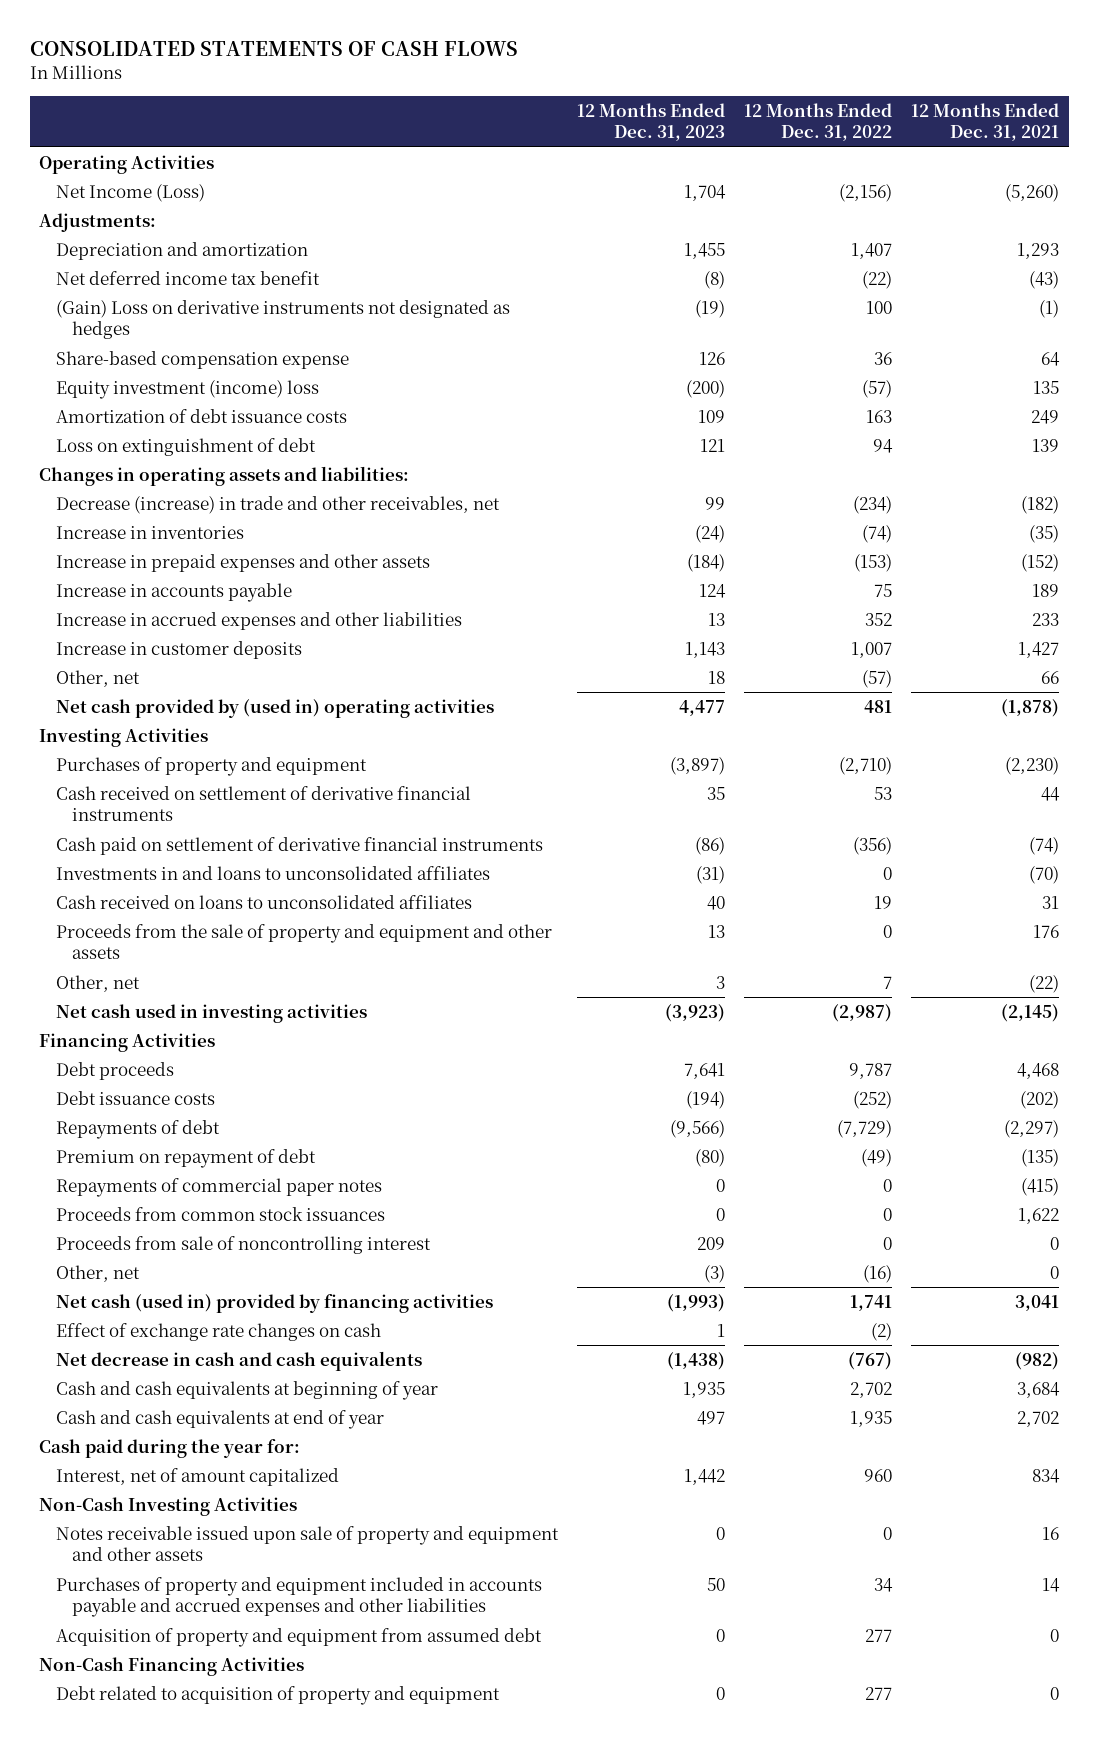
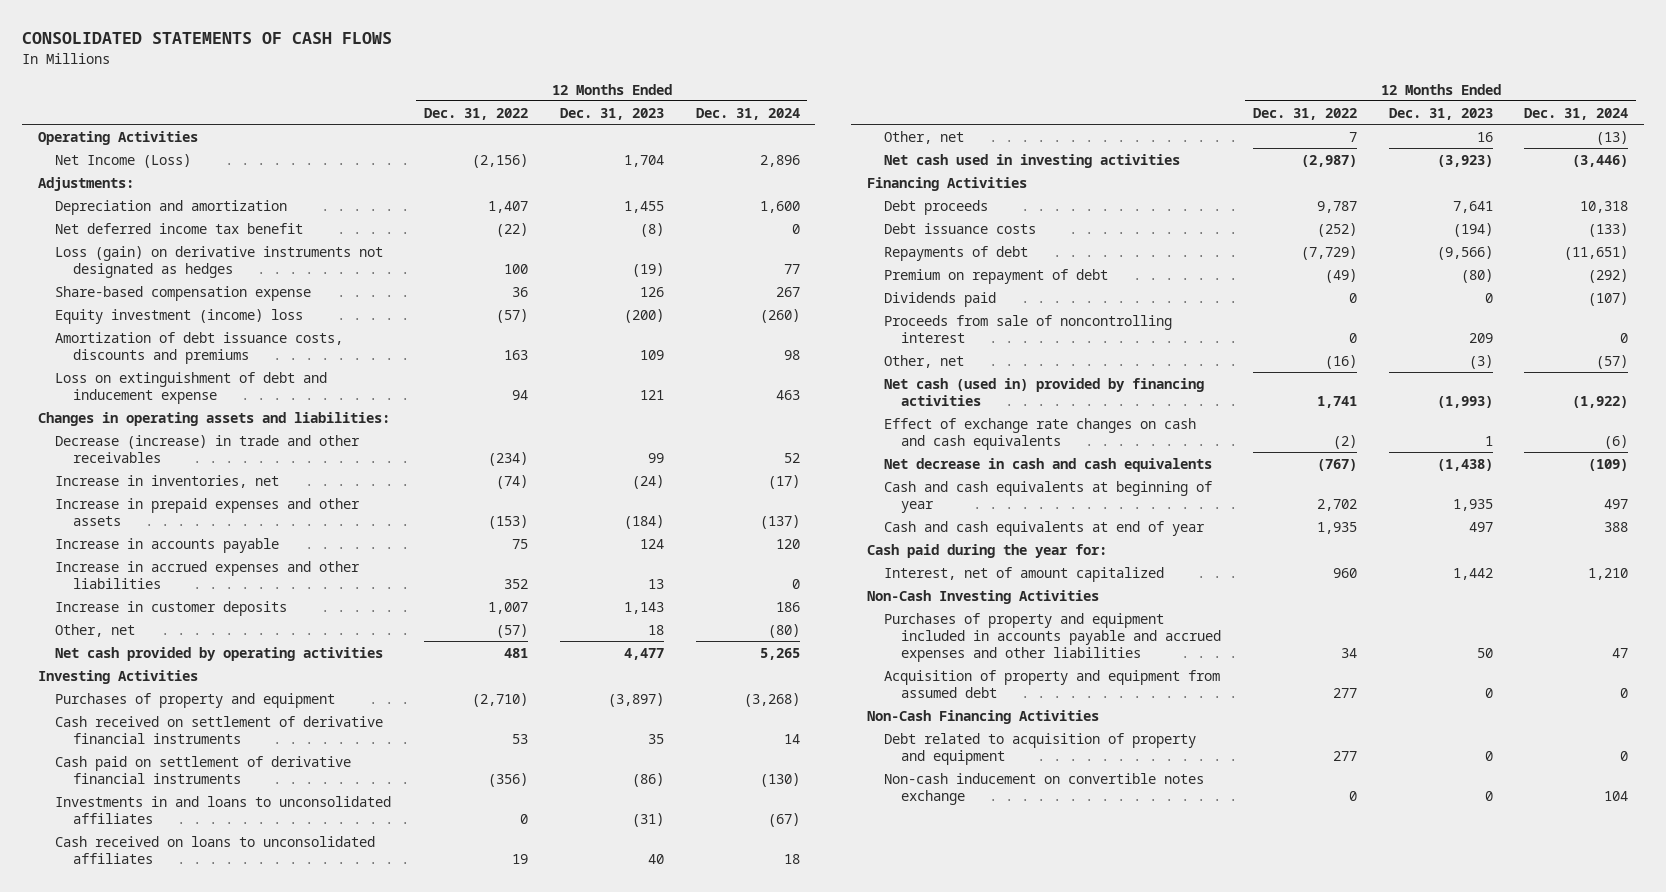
- | 12 Months Ended Dec. 31, 2023 | 12 Months Ended Dec. 31, 2022 | 12 Months Ended Dec. 31, 2021
+ | 12 Months Ended Dec. 31, 2022 | 12 Months Ended Dec. 31, 2023 | 12 Months Ended Dec. 31, 2024
- (Gain) Loss on derivative instruments not designated as hedges | (19) | 100 | (1)
+ Loss (gain) on derivative instruments not designated as hedges | 100 | (19) | 77
- Amortization of debt issuance costs | 109 | 163 | 249
- Loss on extinguishment of debt | 121 | 94 | 139
+ Amortization of debt issuance costs, discounts and premiums | 163 | 109 | 98
+ Loss on extinguishment of debt and inducement expense | 94 | 121 | 463
- Decrease (increase) in trade and other receivables, net | 99 | (234) | (182)
- Increase in inventories | (24) | (74) | (35)
+ Decrease (increase) in trade and other receivables | (234) | 99 | 52
+ Increase in inventories, net | (74) | (24) | (17)
- Net cash provided by (used in) operating activities | 4,477 | 481 | (1,878)
+ Net cash provided by operating activities | 481 | 4,477 | 5,265
- Proceeds from the sale of property and equipment and other assets | 13 | 0 | 176
- Other, net | 3 | 7 | (22)
+ Other, net | 7 | 16 | (13)
- Repayments of commercial paper notes | 0 | 0 | (415)
- Proceeds from common stock issuances | 0 | 0 | 1,622
+ Dividends paid | 0 | 0 | (107)
- Effect of exchange rate changes on cash | 1 | (2) |
+ Effect of exchange rate changes on cash and cash equivalents | (2) | 1 | (6)
- Notes receivable issued upon sale of property and equipment and other assets | 0 | 0 | 16
+ Non-cash inducement on convertible notes exchange | 0 | 0 | 104

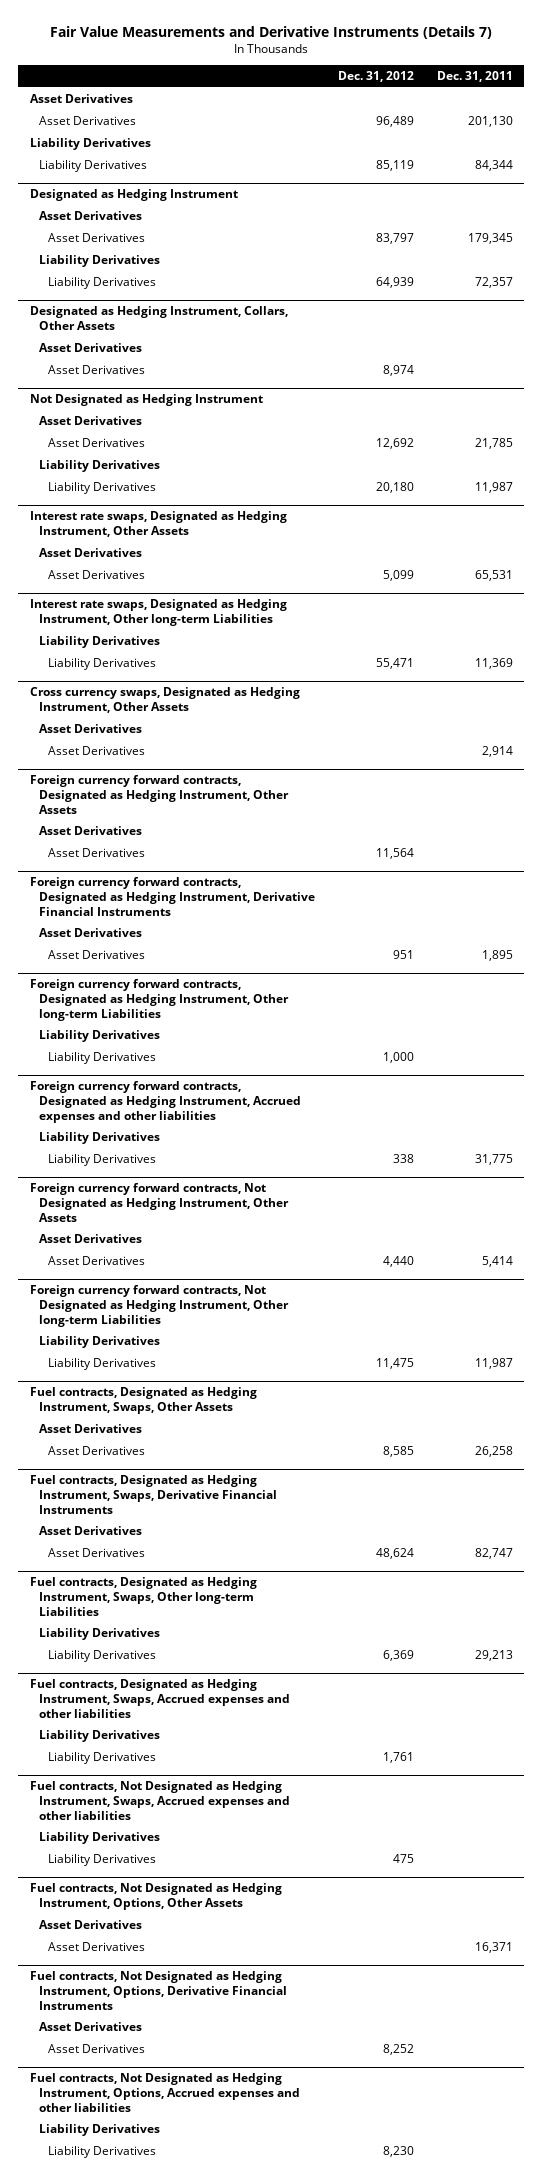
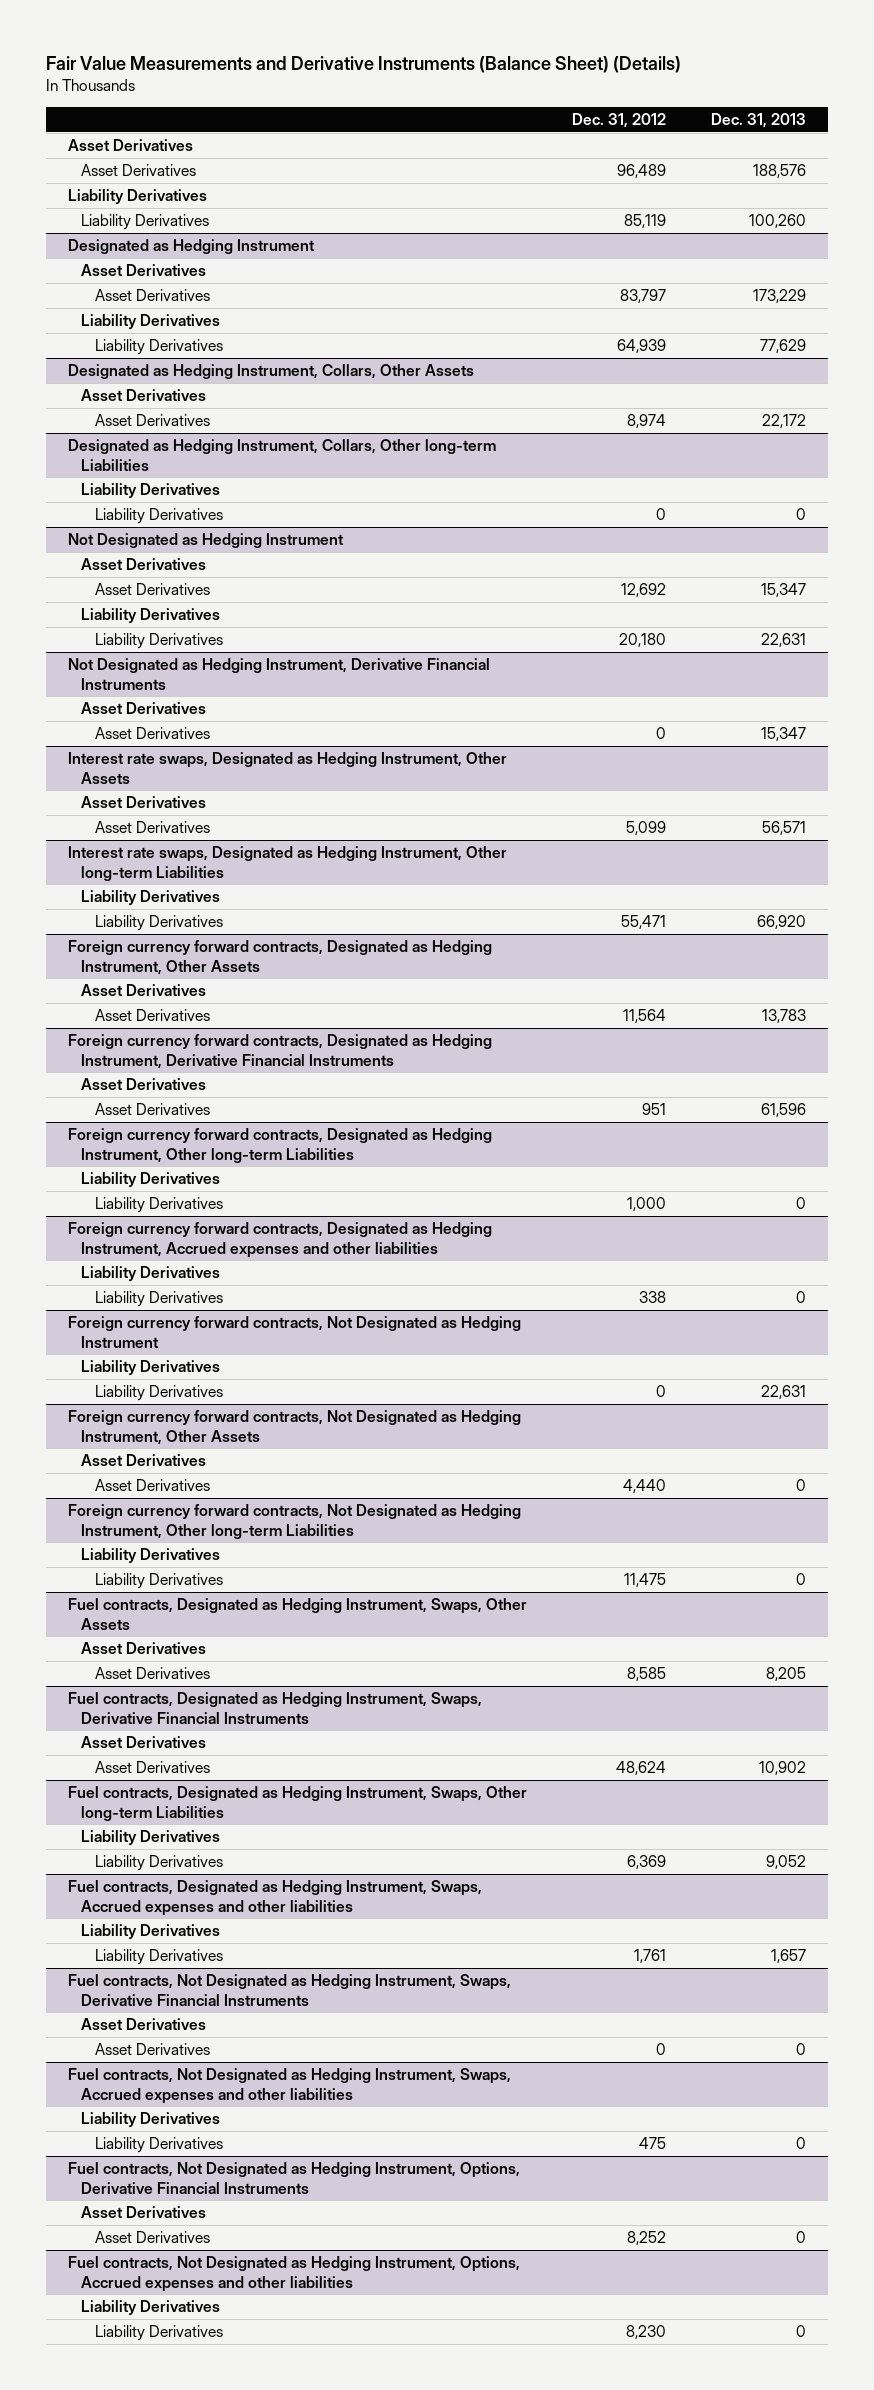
- Fair Value Measurements and Derivative Instruments (Details 7)
+ Fair Value Measurements and Derivative Instruments (Balance Sheet) (Details)
- | Dec. 31, 2012 | Dec. 31, 2011
+ | Dec. 31, 2012 | Dec. 31, 2013
+ Designated as Hedging Instrument, Collars, Other long-term Liabilities
+ Liability Derivatives
+ Liability Derivatives | 0 | 0
+ Not Designated as Hedging Instrument, Derivative Financial Instruments
+ Asset Derivatives
+ Asset Derivatives | 0 | 15,347
- Cross currency swaps, Designated as Hedging Instrument, Other Assets
- Asset Derivatives
- Asset Derivatives | | 2,914
+ Foreign currency forward contracts, Not Designated as Hedging Instrument
+ Liability Derivatives
+ Liability Derivatives | 0 | 22,631
+ Fuel contracts, Not Designated as Hedging Instrument, Swaps, Derivative Financial Instruments
+ Asset Derivatives
+ Asset Derivatives | 0 | 0
- Fuel contracts, Not Designated as Hedging Instrument, Options, Other Assets
- Asset Derivatives
- Asset Derivatives | | 16,371

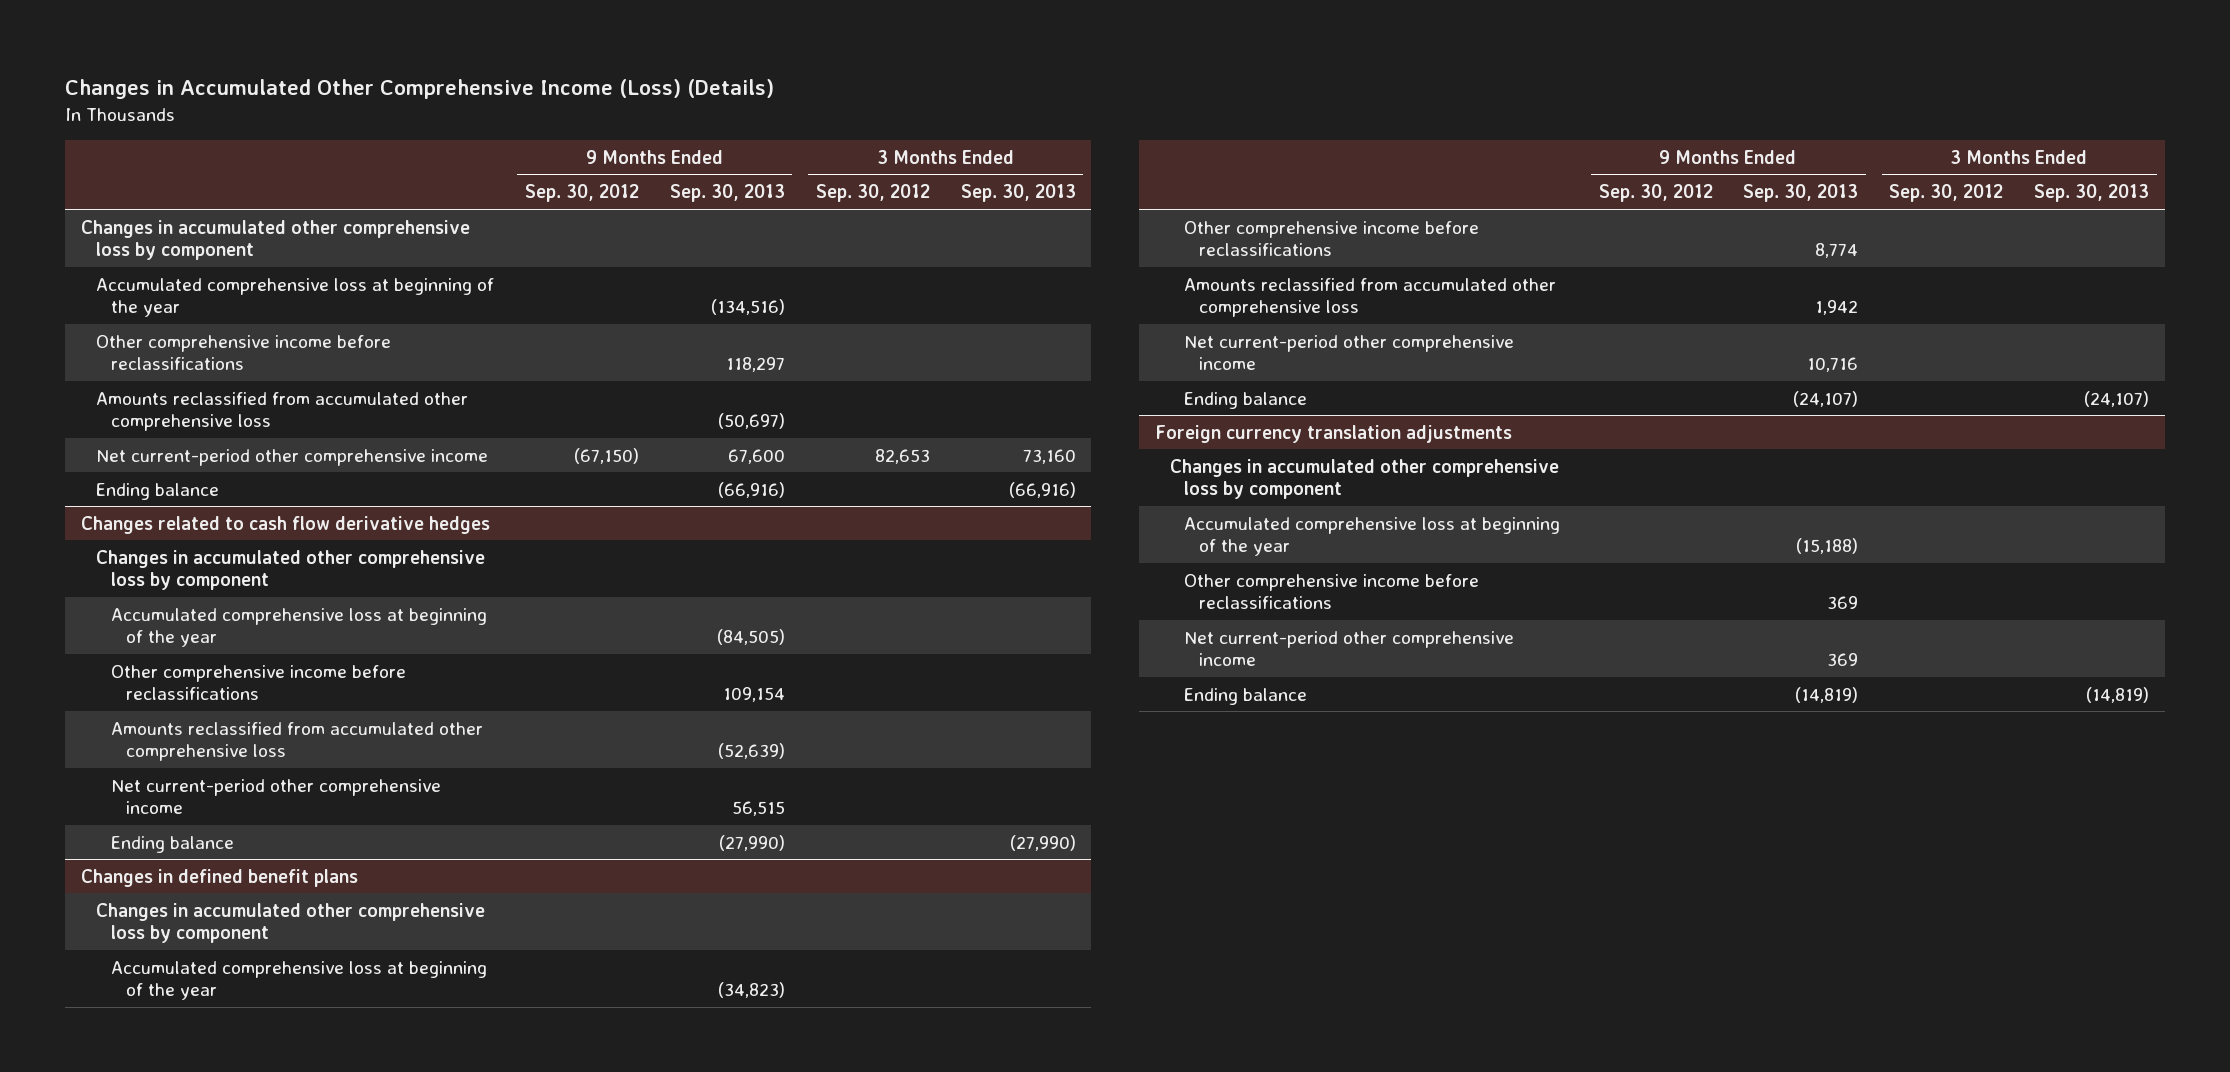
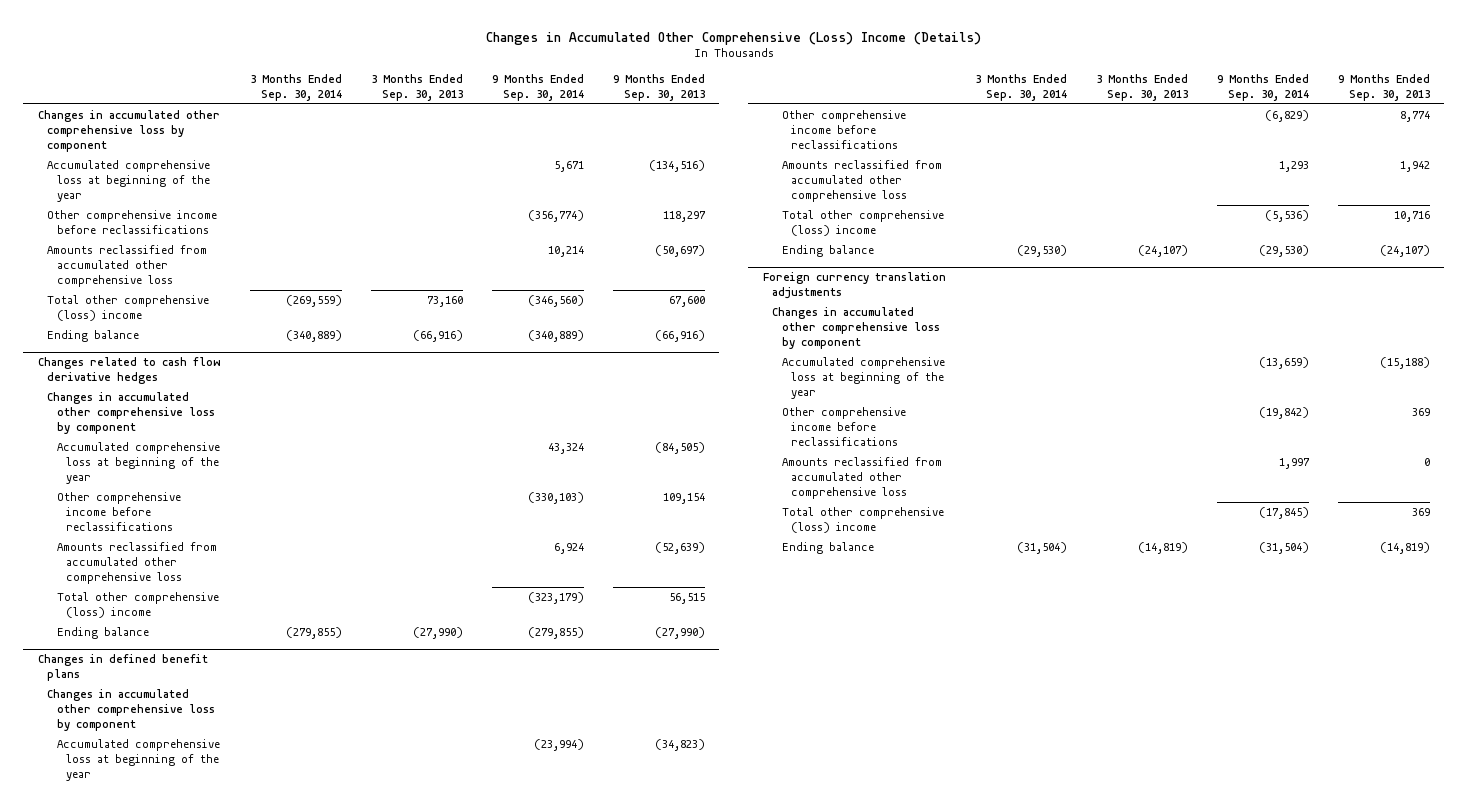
- Changes in Accumulated Other Comprehensive Income (Loss) (Details)
+ Changes in Accumulated Other Comprehensive (Loss) Income (Details)
- | 9 Months Ended Sep. 30, 2012 | 9 Months Ended Sep. 30, 2013 | 3 Months Ended Sep. 30, 2012 | 3 Months Ended Sep. 30, 2013
+ | 3 Months Ended Sep. 30, 2014 | 3 Months Ended Sep. 30, 2013 | 9 Months Ended Sep. 30, 2014 | 9 Months Ended Sep. 30, 2013
- Net current-period other comprehensive income | (67,150) | 67,600 | 82,653 | 73,160
+ Total other comprehensive (loss) income | (269,559) | 73,160 | (346,560) | 67,600
@ Changes related to cash flow derivative hedges
- Net current-period other comprehensive income | | 56,515 | |
+ Total other comprehensive (loss) income | | | (323,179) | 56,515
@ Changes in defined benefit plans
- Net current-period other comprehensive income | | 10,716 | |
+ Total other comprehensive (loss) income | | | (5,536) | 10,716
@ Foreign currency translation adjustments
- Net current-period other comprehensive income | | 369 | |
+ Amounts reclassified from accumulated other comprehensive loss | | | 1,997 | 0
+ Total other comprehensive (loss) income | | | (17,845) | 369

